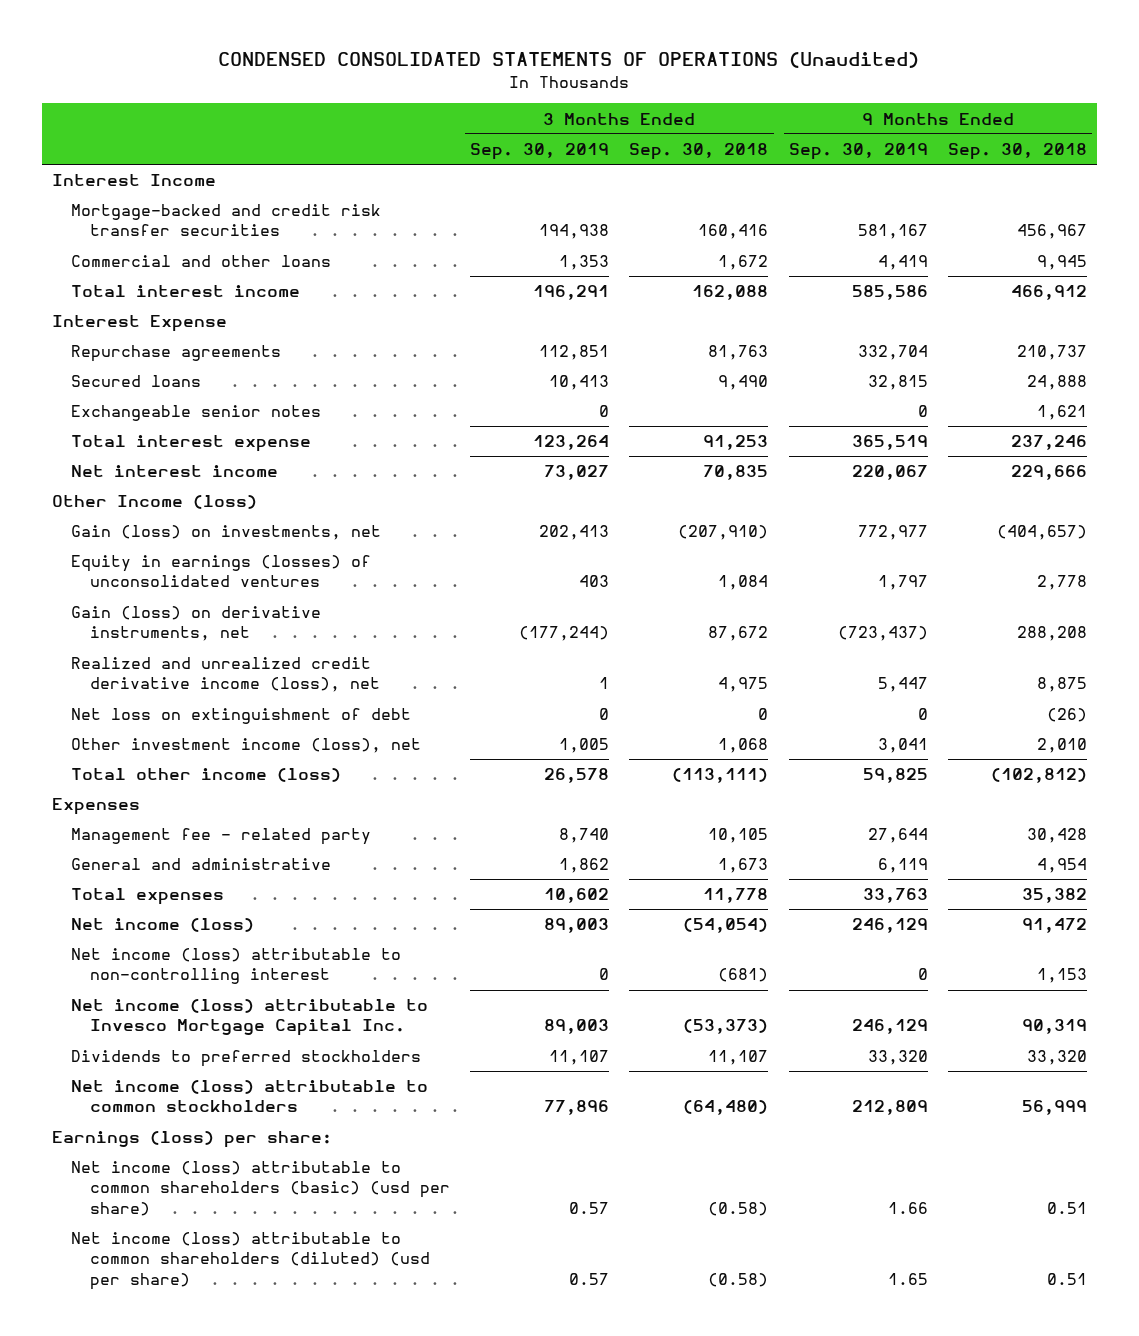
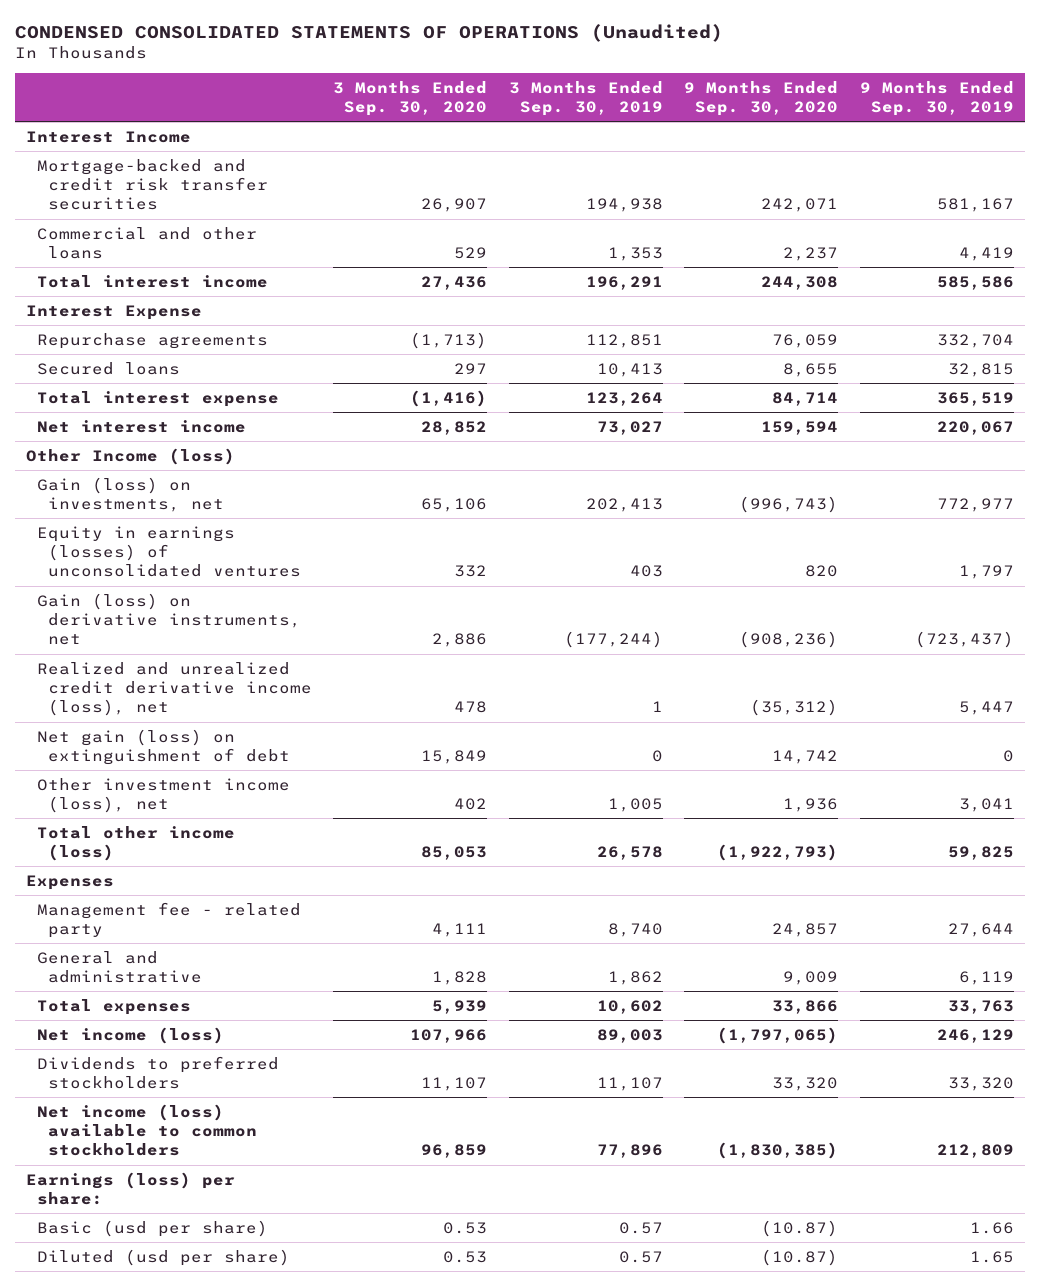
- | 3 Months Ended Sep. 30, 2019 | 3 Months Ended Sep. 30, 2018 | 9 Months Ended Sep. 30, 2019 | 9 Months Ended Sep. 30, 2018
+ | 3 Months Ended Sep. 30, 2020 | 3 Months Ended Sep. 30, 2019 | 9 Months Ended Sep. 30, 2020 | 9 Months Ended Sep. 30, 2019
- Exchangeable senior notes | 0 | | 0 | 1,621
- Net loss on extinguishment of debt | 0 | 0 | 0 | (26)
+ Net gain (loss) on extinguishment of debt | 15,849 | 0 | 14,742 | 0
- Net income (loss) attributable to non-controlling interest | 0 | (681) | 0 | 1,153
- Net income (loss) attributable to Invesco Mortgage Capital Inc. | 89,003 | (53,373) | 246,129 | 90,319
- Net income (loss) attributable to common stockholders | 77,896 | (64,480) | 212,809 | 56,999
+ Net income (loss) available to common stockholders | 96,859 | 77,896 | (1,830,385) | 212,809
- Net income (loss) attributable to common shareholders (basic) (usd per share) | 0.57 | (0.58) | 1.66 | 0.51
- Net income (loss) attributable to common shareholders (diluted) (usd per share) | 0.57 | (0.58) | 1.65 | 0.51
+ Basic (usd per share) | 0.53 | 0.57 | (10.87) | 1.66
+ Diluted (usd per share) | 0.53 | 0.57 | (10.87) | 1.65

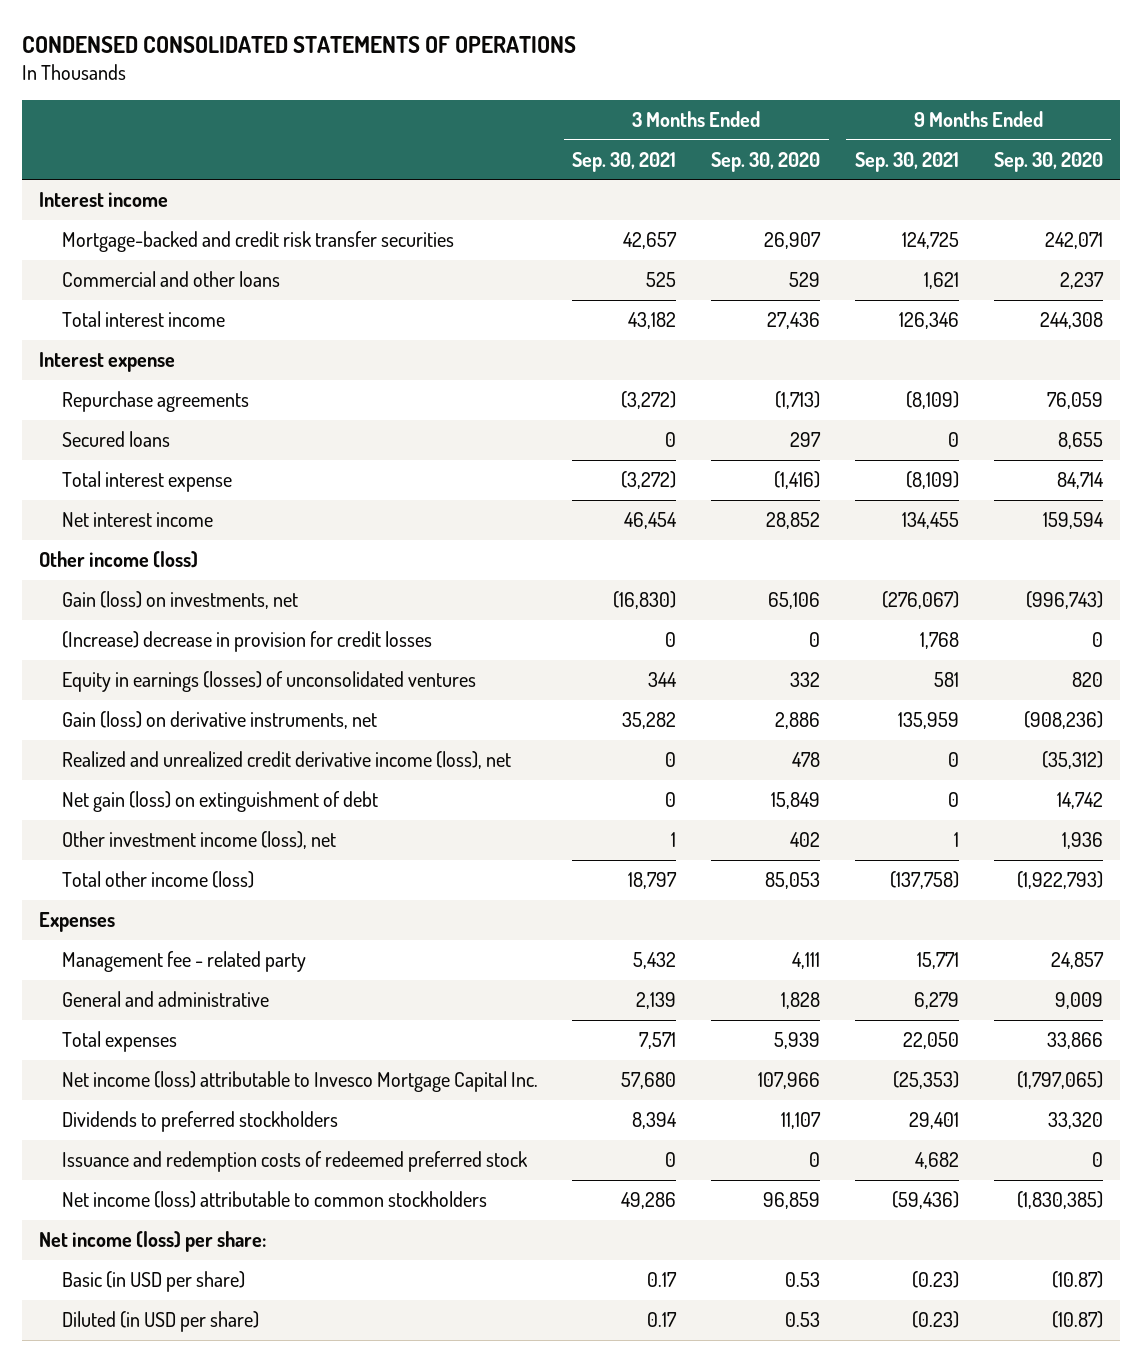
- CONDENSED CONSOLIDATED STATEMENTS OF OPERATIONS (Unaudited)
+ CONDENSED CONSOLIDATED STATEMENTS OF OPERATIONS
- | 3 Months Ended Sep. 30, 2020 | 3 Months Ended Sep. 30, 2019 | 9 Months Ended Sep. 30, 2020 | 9 Months Ended Sep. 30, 2019
+ | 3 Months Ended Sep. 30, 2021 | 3 Months Ended Sep. 30, 2020 | 9 Months Ended Sep. 30, 2021 | 9 Months Ended Sep. 30, 2020
- Interest Income
+ Interest income
- Interest Expense
+ Interest expense
- Other Income (loss)
+ Other income (loss)
+ (Increase) decrease in provision for credit losses | 0 | 0 | 1,768 | 0
- Net income (loss) | 107,966 | 89,003 | (1,797,065) | 246,129
+ Net income (loss) attributable to Invesco Mortgage Capital Inc. | 57,680 | 107,966 | (25,353) | (1,797,065)
- Net income (loss) available to common stockholders | 96,859 | 77,896 | (1,830,385) | 212,809
- Earnings (loss) per share:
- Basic (usd per share) | 0.53 | 0.57 | (10.87) | 1.66
- Diluted (usd per share) | 0.53 | 0.57 | (10.87) | 1.65
+ Issuance and redemption costs of redeemed preferred stock | 0 | 0 | 4,682 | 0
+ Net income (loss) attributable to common stockholders | 49,286 | 96,859 | (59,436) | (1,830,385)
+ Net income (loss) per share:
+ Basic (in USD per share) | 0.17 | 0.53 | (0.23) | (10.87)
+ Diluted (in USD per share) | 0.17 | 0.53 | (0.23) | (10.87)

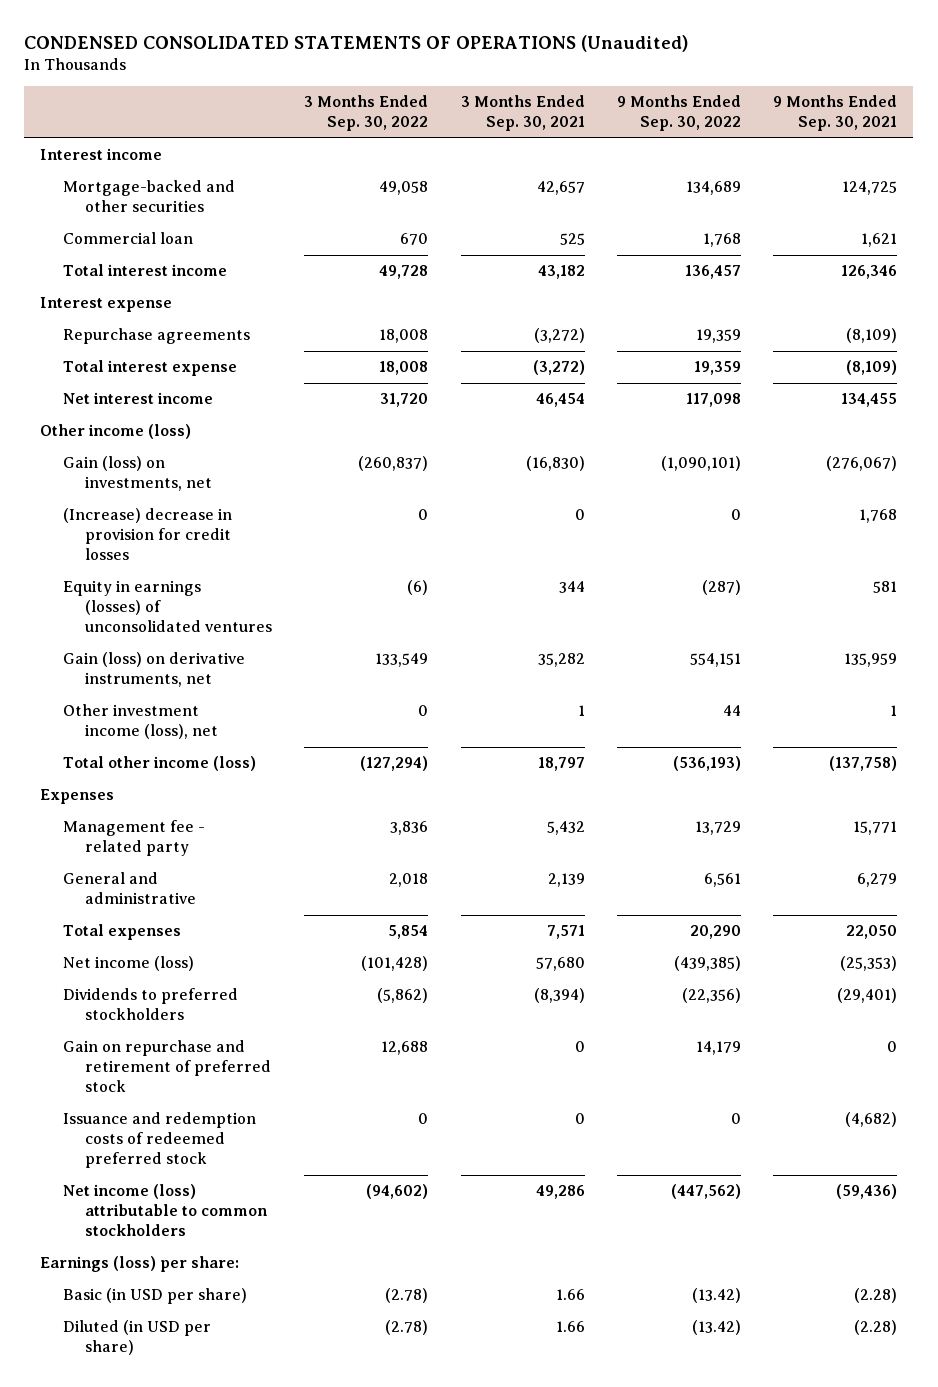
- CONDENSED CONSOLIDATED STATEMENTS OF OPERATIONS
+ CONDENSED CONSOLIDATED STATEMENTS OF OPERATIONS (Unaudited)
- | 3 Months Ended Sep. 30, 2021 | 3 Months Ended Sep. 30, 2020 | 9 Months Ended Sep. 30, 2021 | 9 Months Ended Sep. 30, 2020
+ | 3 Months Ended Sep. 30, 2022 | 3 Months Ended Sep. 30, 2021 | 9 Months Ended Sep. 30, 2022 | 9 Months Ended Sep. 30, 2021
- Mortgage-backed and credit risk transfer securities | 42,657 | 26,907 | 124,725 | 242,071
- Commercial and other loans | 525 | 529 | 1,621 | 2,237
+ Mortgage-backed and other securities | 49,058 | 42,657 | 134,689 | 124,725
+ Commercial loan | 670 | 525 | 1,768 | 1,621
- Secured loans | 0 | 297 | 0 | 8,655
- Realized and unrealized credit derivative income (loss), net | 0 | 478 | 0 | (35,312)
- Net gain (loss) on extinguishment of debt | 0 | 15,849 | 0 | 14,742
- Net income (loss) attributable to Invesco Mortgage Capital Inc. | 57,680 | 107,966 | (25,353) | (1,797,065)
- Dividends to preferred stockholders | 8,394 | 11,107 | 29,401 | 33,320
- Issuance and redemption costs of redeemed preferred stock | 0 | 0 | 4,682 | 0
+ Net income (loss) | (101,428) | 57,680 | (439,385) | (25,353)
+ Dividends to preferred stockholders | (5,862) | (8,394) | (22,356) | (29,401)
+ Gain on repurchase and retirement of preferred stock | 12,688 | 0 | 14,179 | 0
+ Issuance and redemption costs of redeemed preferred stock | 0 | 0 | 0 | (4,682)
- Net income (loss) per share:
- Basic (in USD per share) | 0.17 | 0.53 | (0.23) | (10.87)
- Diluted (in USD per share) | 0.17 | 0.53 | (0.23) | (10.87)
+ Earnings (loss) per share:
+ Basic (in USD per share) | (2.78) | 1.66 | (13.42) | (2.28)
+ Diluted (in USD per share) | (2.78) | 1.66 | (13.42) | (2.28)

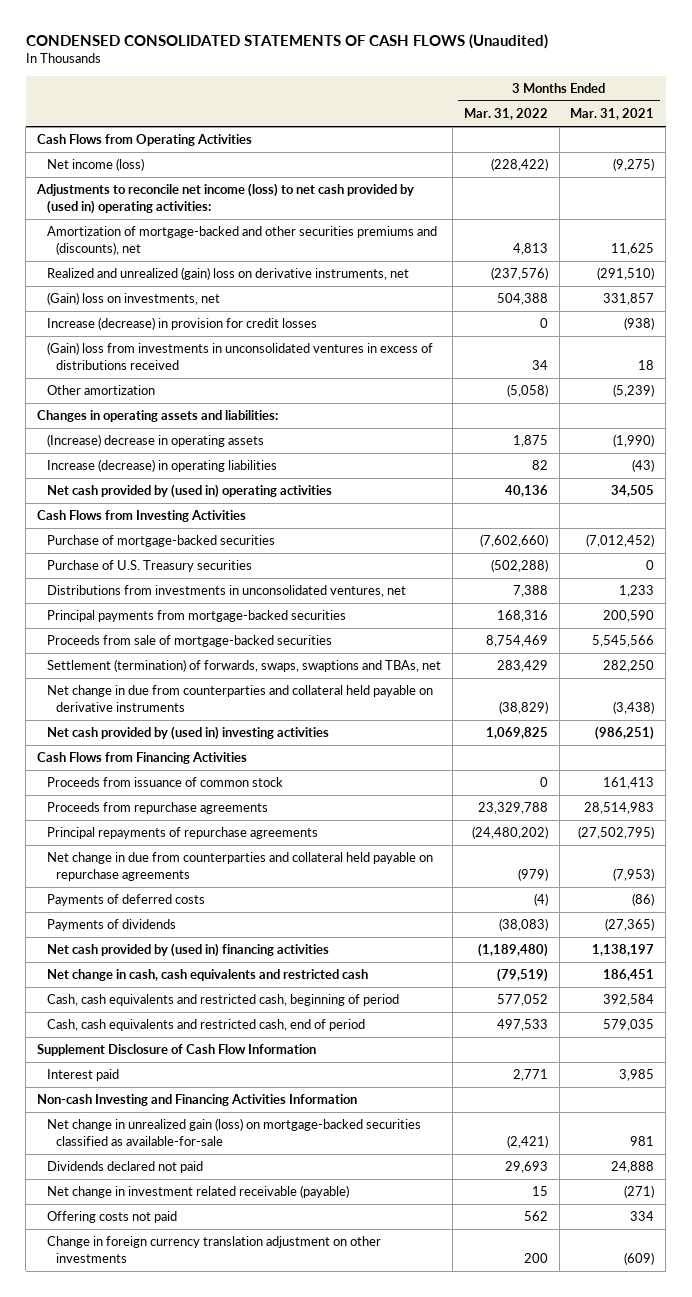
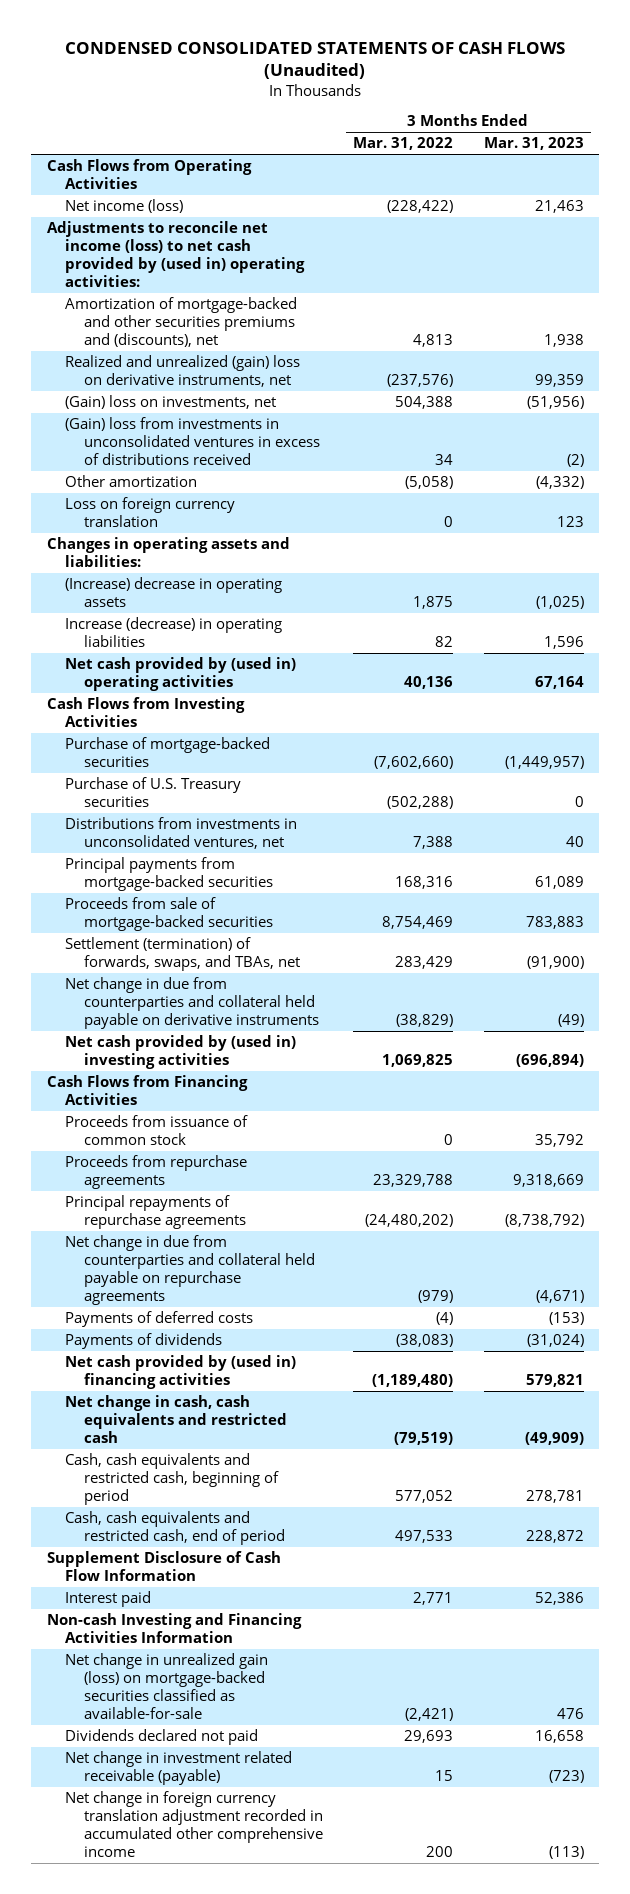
- | 3 Months Ended Mar. 31, 2022 | 3 Months Ended Mar. 31, 2021
+ | 3 Months Ended Mar. 31, 2022 | 3 Months Ended Mar. 31, 2023
- Increase (decrease) in provision for credit losses | 0 | (938)
+ Loss on foreign currency translation | 0 | 123
- Settlement (termination) of forwards, swaps, swaptions and TBAs, net | 283,429 | 282,250
+ Settlement (termination) of forwards, swaps, and TBAs, net | 283,429 | (91,900)
- Offering costs not paid | 562 | 334
- Change in foreign currency translation adjustment on other investments | 200 | (609)
+ Net change in foreign currency translation adjustment recorded in accumulated other comprehensive income | 200 | (113)

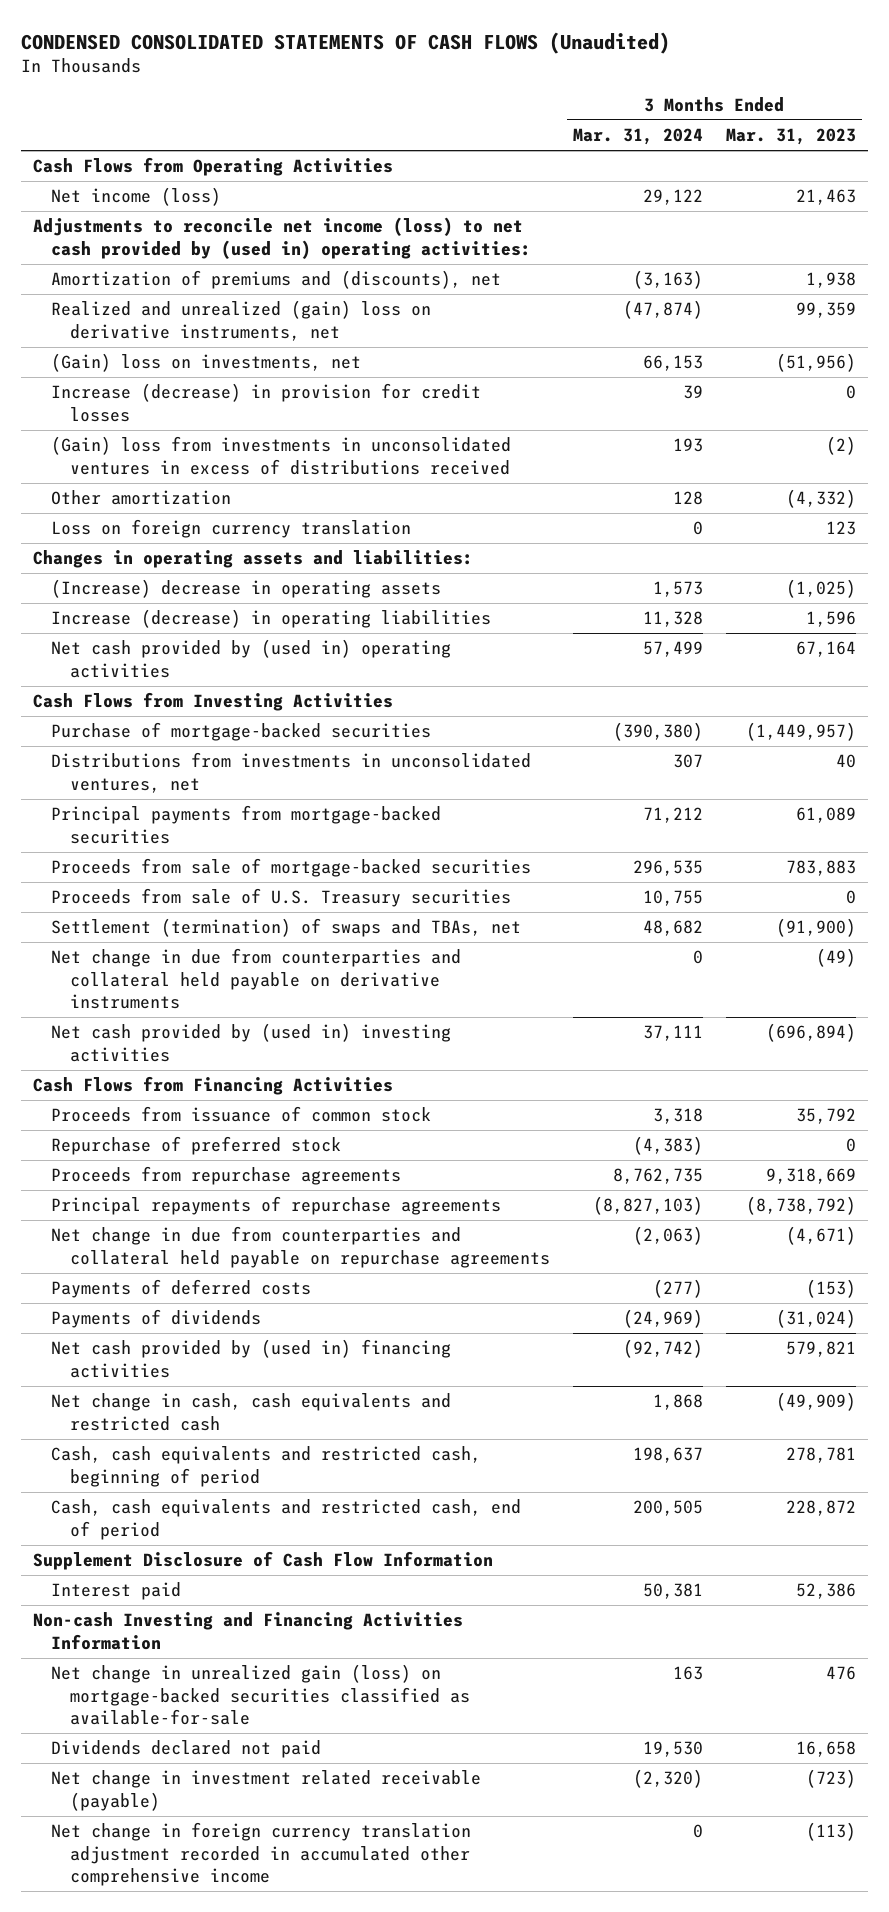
- | 3 Months Ended Mar. 31, 2022 | 3 Months Ended Mar. 31, 2023
+ | 3 Months Ended Mar. 31, 2024 | 3 Months Ended Mar. 31, 2023
- Amortization of mortgage-backed and other securities premiums and (discounts), net | 4,813 | 1,938
+ Amortization of premiums and (discounts), net | (3,163) | 1,938
+ Increase (decrease) in provision for credit losses | 39 | 0
- Purchase of U.S. Treasury securities | (502,288) | 0
- Settlement (termination) of forwards, swaps, and TBAs, net | 283,429 | (91,900)
+ Proceeds from sale of U.S. Treasury securities | 10,755 | 0
+ Settlement (termination) of swaps and TBAs, net | 48,682 | (91,900)
+ Repurchase of preferred stock | (4,383) | 0

